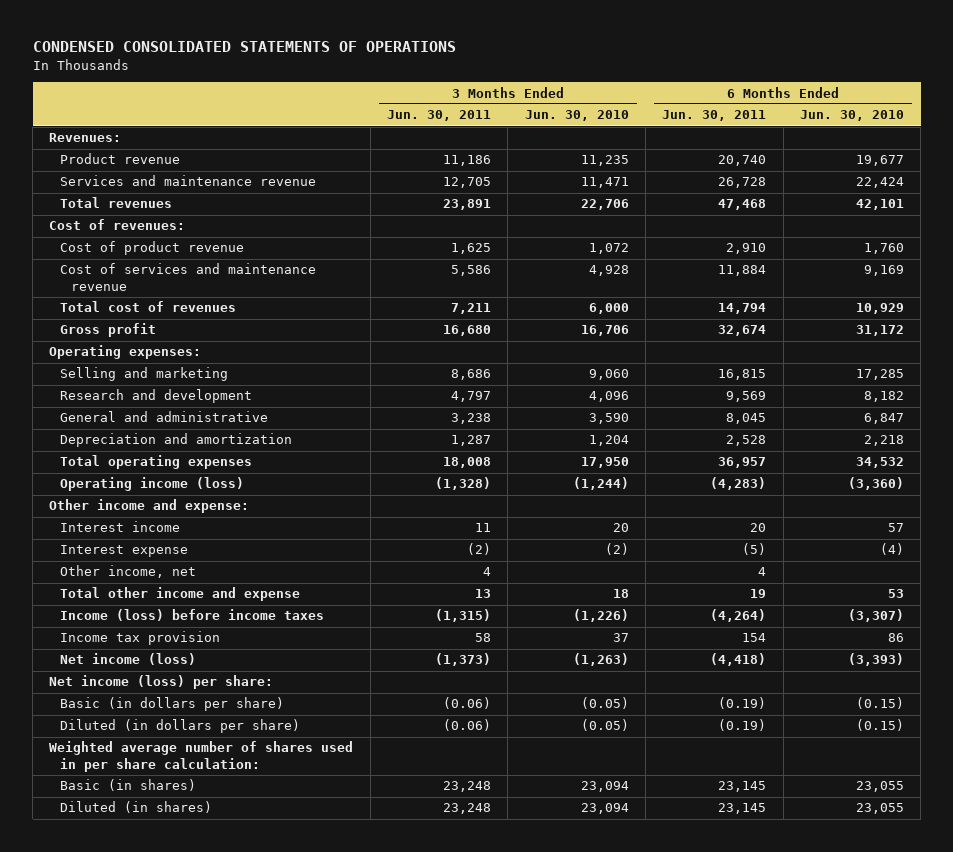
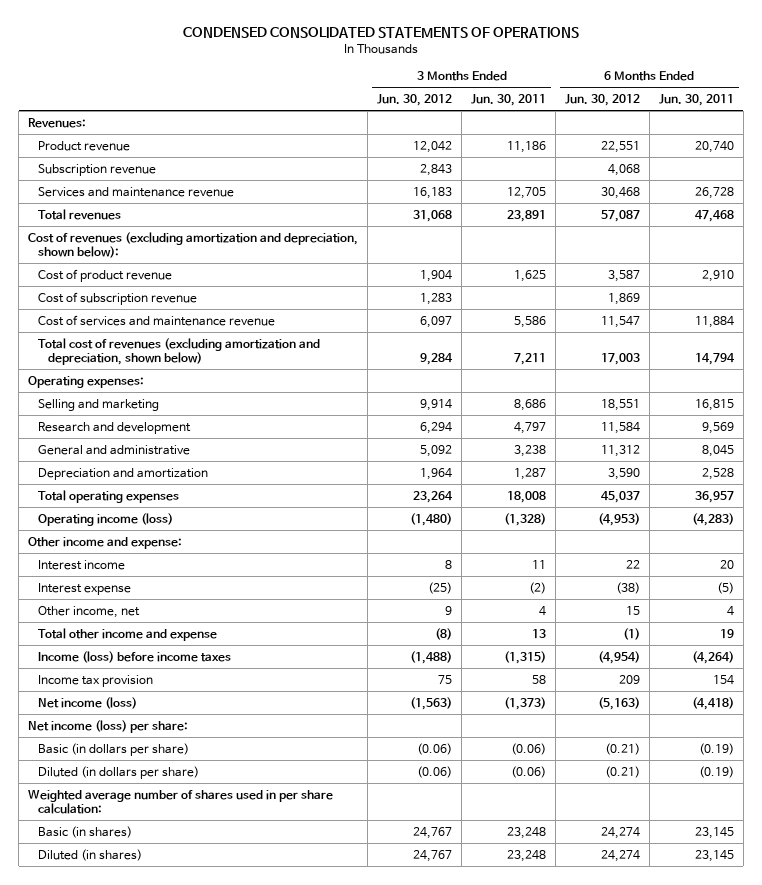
- | 3 Months Ended Jun. 30, 2011 | 3 Months Ended Jun. 30, 2010 | 6 Months Ended Jun. 30, 2011 | 6 Months Ended Jun. 30, 2010
+ | 3 Months Ended Jun. 30, 2012 | 3 Months Ended Jun. 30, 2011 | 6 Months Ended Jun. 30, 2012 | 6 Months Ended Jun. 30, 2011
+ Subscription revenue | 2,843 | | 4,068 |
- Cost of revenues:
+ Cost of revenues (excluding amortization and depreciation, shown below):
+ Cost of subscription revenue | 1,283 | | 1,869 |
- Total cost of revenues | 7,211 | 6,000 | 14,794 | 10,929
- Gross profit | 16,680 | 16,706 | 32,674 | 31,172
+ Total cost of revenues (excluding amortization and depreciation, shown below) | 9,284 | 7,211 | 17,003 | 14,794

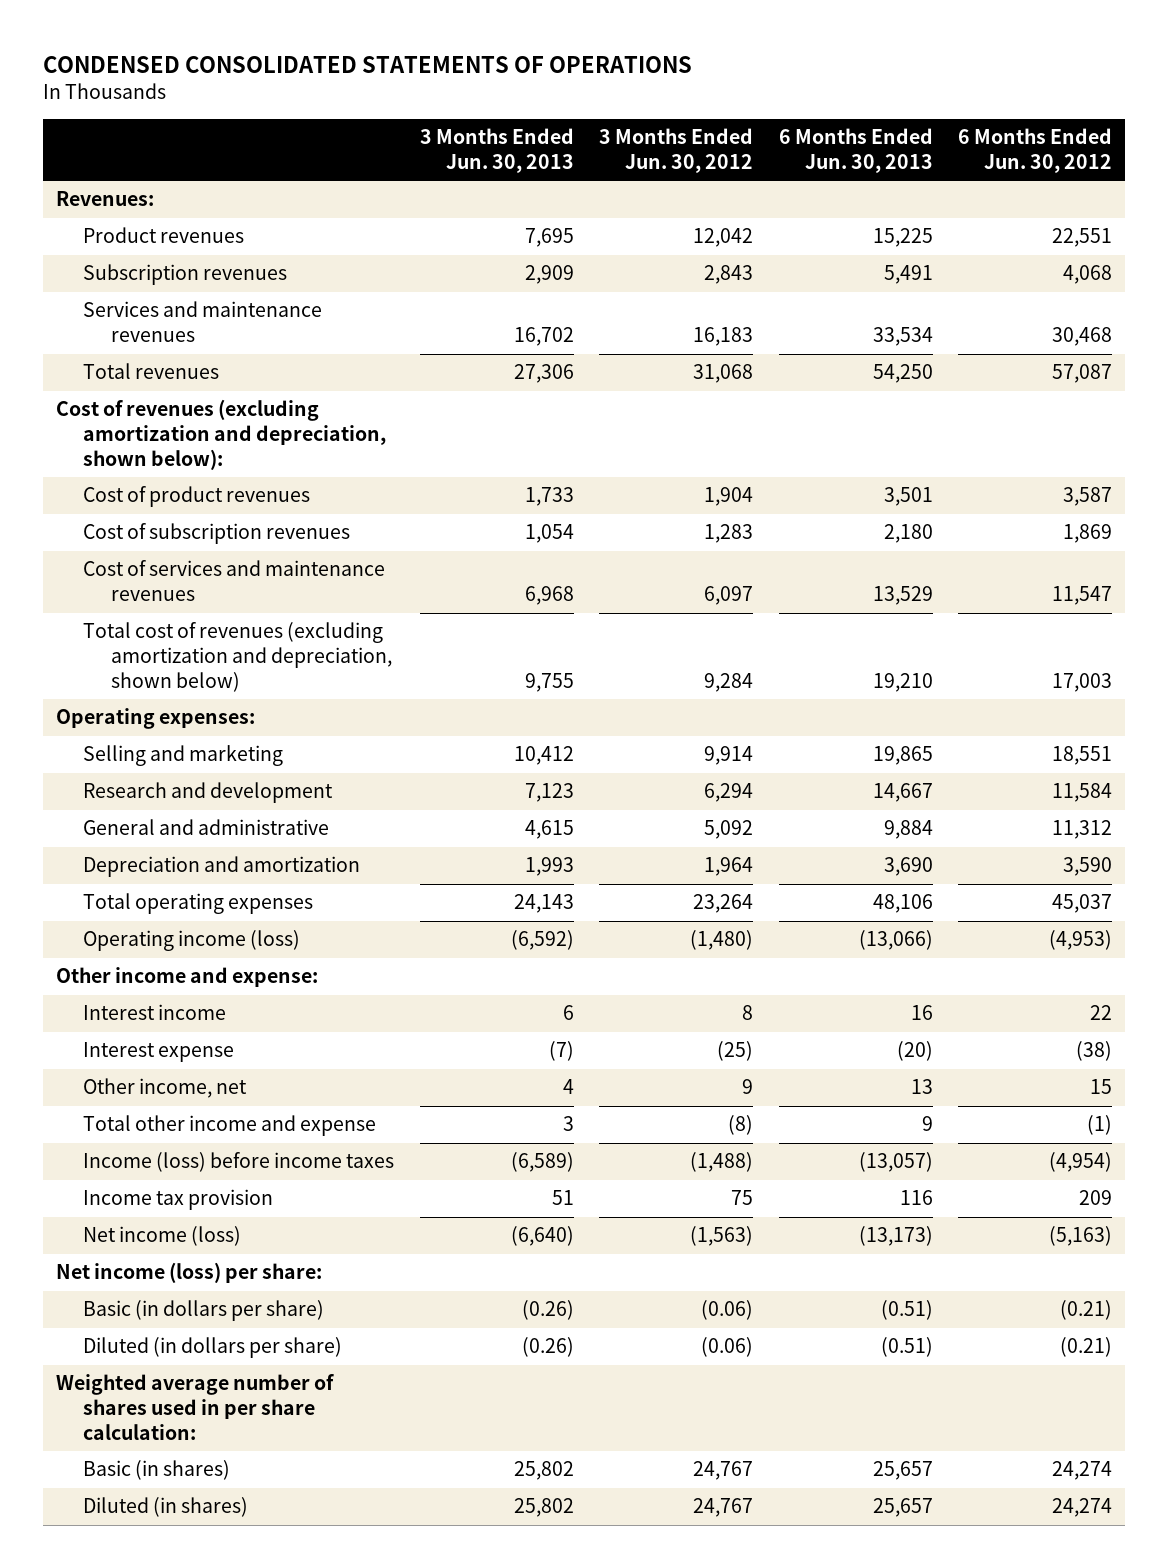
- | 3 Months Ended Jun. 30, 2012 | 3 Months Ended Jun. 30, 2011 | 6 Months Ended Jun. 30, 2012 | 6 Months Ended Jun. 30, 2011
+ | 3 Months Ended Jun. 30, 2013 | 3 Months Ended Jun. 30, 2012 | 6 Months Ended Jun. 30, 2013 | 6 Months Ended Jun. 30, 2012
- Product revenue | 12,042 | 11,186 | 22,551 | 20,740
- Subscription revenue | 2,843 | | 4,068 |
- Services and maintenance revenue | 16,183 | 12,705 | 30,468 | 26,728
+ Product revenues | 7,695 | 12,042 | 15,225 | 22,551
+ Subscription revenues | 2,909 | 2,843 | 5,491 | 4,068
+ Services and maintenance revenues | 16,702 | 16,183 | 33,534 | 30,468
- Cost of product revenue | 1,904 | 1,625 | 3,587 | 2,910
- Cost of subscription revenue | 1,283 | | 1,869 |
- Cost of services and maintenance revenue | 6,097 | 5,586 | 11,547 | 11,884
+ Cost of product revenues | 1,733 | 1,904 | 3,501 | 3,587
+ Cost of subscription revenues | 1,054 | 1,283 | 2,180 | 1,869
+ Cost of services and maintenance revenues | 6,968 | 6,097 | 13,529 | 11,547

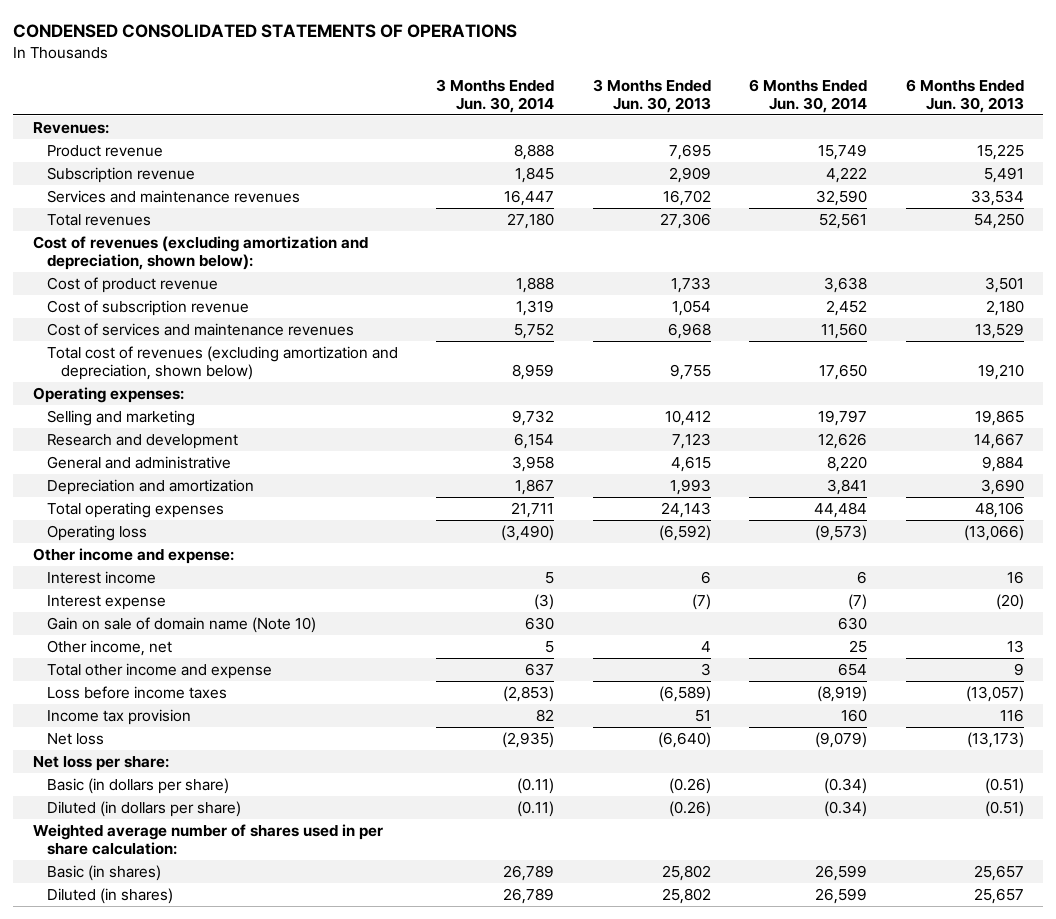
- | 3 Months Ended Jun. 30, 2013 | 3 Months Ended Jun. 30, 2012 | 6 Months Ended Jun. 30, 2013 | 6 Months Ended Jun. 30, 2012
+ | 3 Months Ended Jun. 30, 2014 | 3 Months Ended Jun. 30, 2013 | 6 Months Ended Jun. 30, 2014 | 6 Months Ended Jun. 30, 2013
- Product revenues | 7,695 | 12,042 | 15,225 | 22,551
- Subscription revenues | 2,909 | 2,843 | 5,491 | 4,068
+ Product revenue | 8,888 | 7,695 | 15,749 | 15,225
+ Subscription revenue | 1,845 | 2,909 | 4,222 | 5,491
- Cost of product revenues | 1,733 | 1,904 | 3,501 | 3,587
- Cost of subscription revenues | 1,054 | 1,283 | 2,180 | 1,869
+ Cost of product revenue | 1,888 | 1,733 | 3,638 | 3,501
+ Cost of subscription revenue | 1,319 | 1,054 | 2,452 | 2,180
- Operating income (loss) | (6,592) | (1,480) | (13,066) | (4,953)
+ Operating loss | (3,490) | (6,592) | (9,573) | (13,066)
+ Gain on sale of domain name (Note 10) | 630 | | 630 |
- Income (loss) before income taxes | (6,589) | (1,488) | (13,057) | (4,954)
+ Loss before income taxes | (2,853) | (6,589) | (8,919) | (13,057)
- Net income (loss) | (6,640) | (1,563) | (13,173) | (5,163)
- Net income (loss) per share:
+ Net loss | (2,935) | (6,640) | (9,079) | (13,173)
+ Net loss per share:

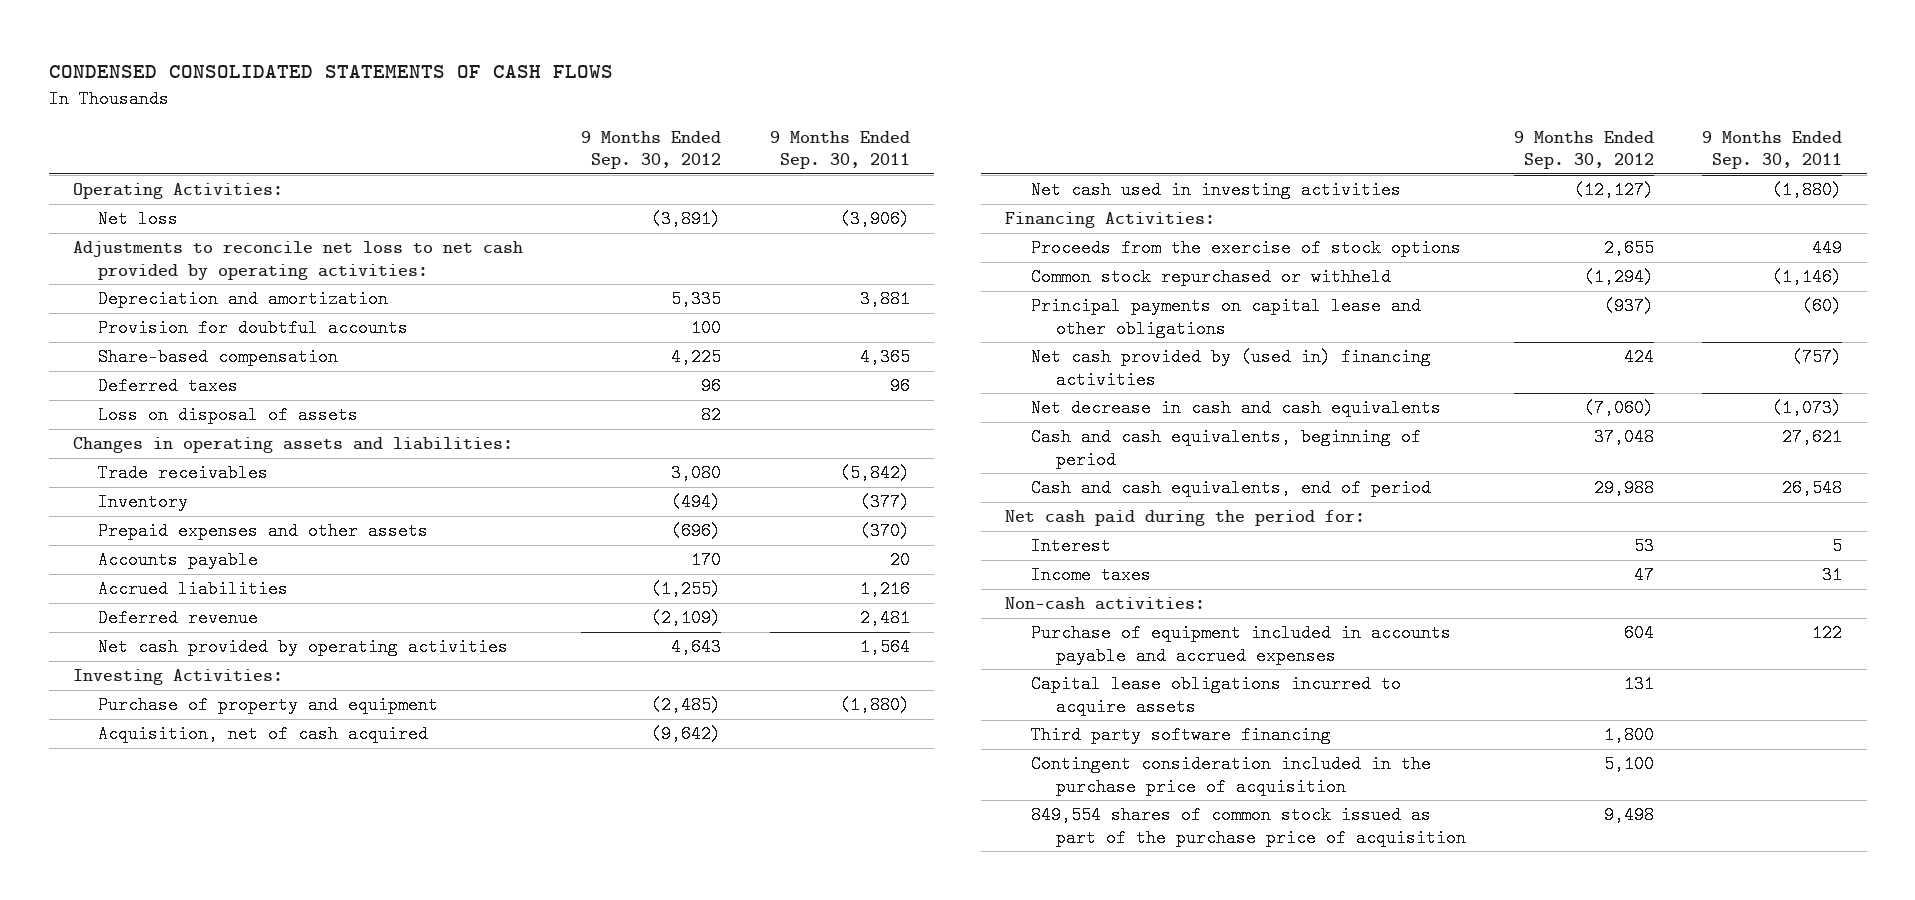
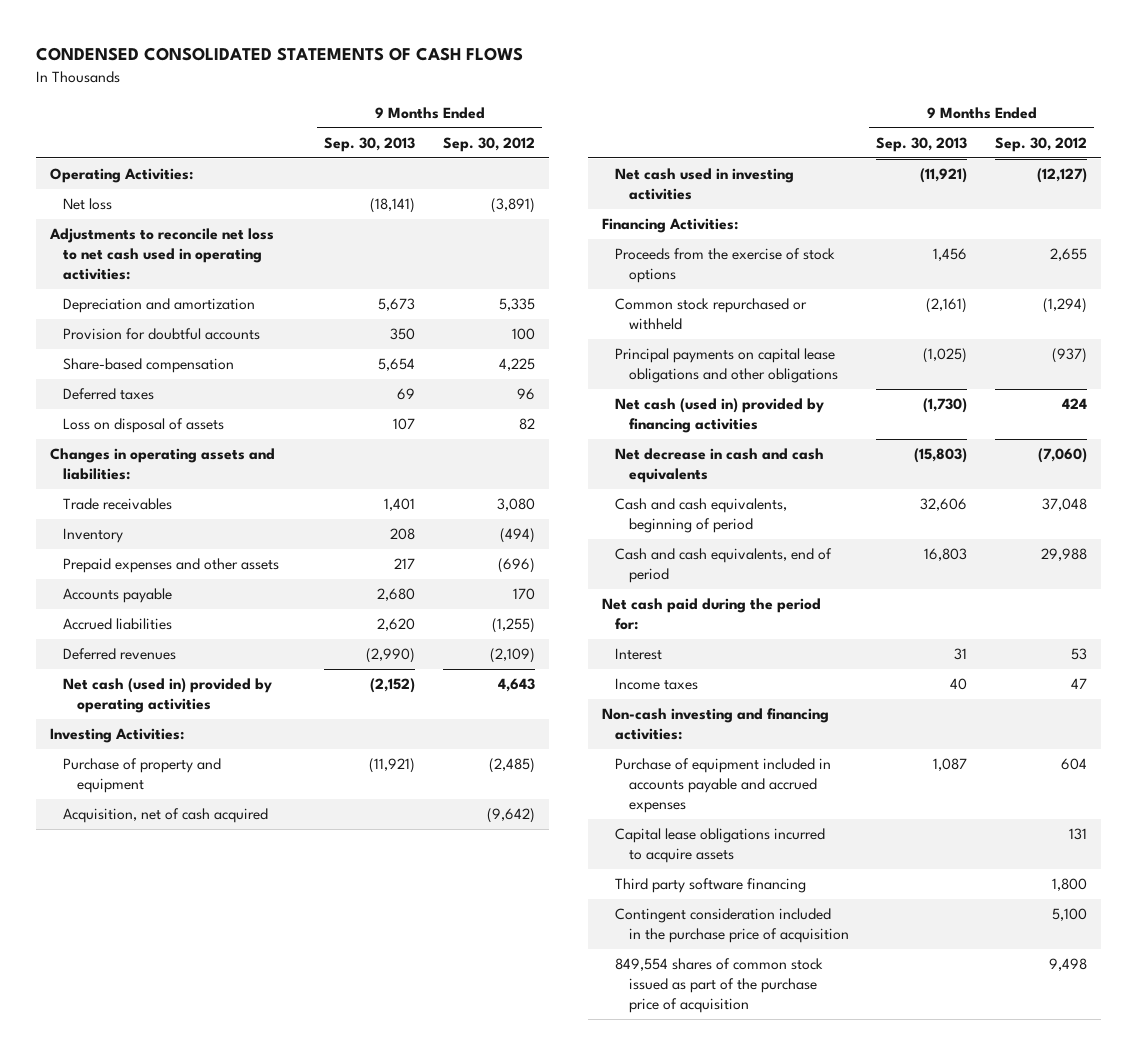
- | 9 Months Ended Sep. 30, 2012 | 9 Months Ended Sep. 30, 2011
+ | 9 Months Ended Sep. 30, 2013 | 9 Months Ended Sep. 30, 2012
- Adjustments to reconcile net loss to net cash provided by operating activities:
+ Adjustments to reconcile net loss to net cash used in operating activities:
- Deferred revenue | (2,109) | 2,481
- Net cash provided by operating activities | 4,643 | 1,564
+ Deferred revenues | (2,990) | (2,109)
+ Net cash (used in) provided by operating activities | (2,152) | 4,643
- Principal payments on capital lease and other obligations | (937) | (60)
- Net cash provided by (used in) financing activities | 424 | (757)
+ Principal payments on capital lease obligations and other obligations | (1,025) | (937)
+ Net cash (used in) provided by financing activities | (1,730) | 424
- Non-cash activities:
+ Non-cash investing and financing activities:

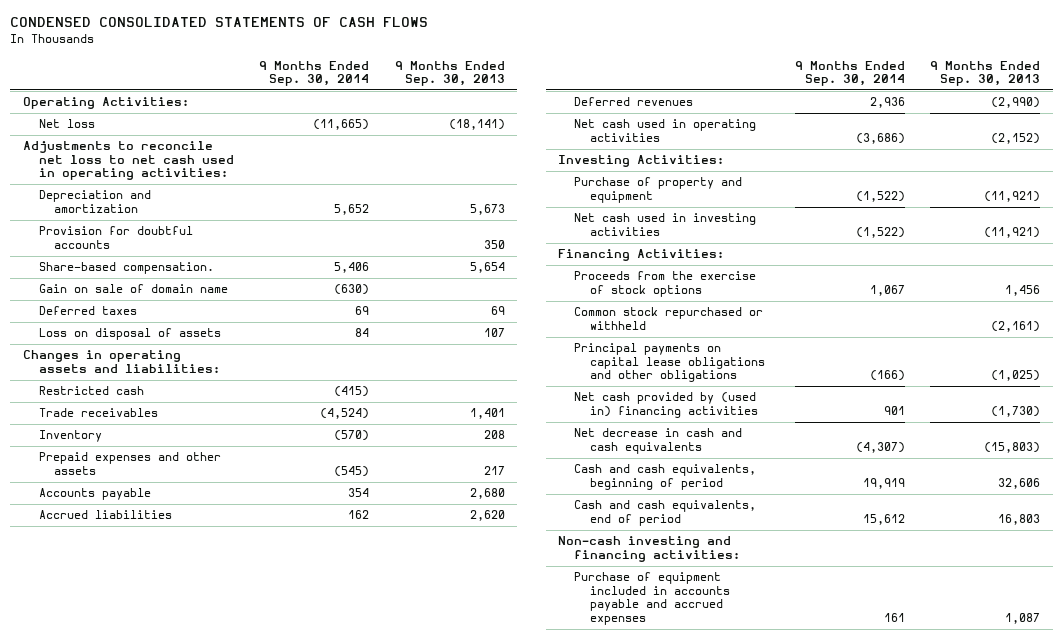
- | 9 Months Ended Sep. 30, 2013 | 9 Months Ended Sep. 30, 2012
+ | 9 Months Ended Sep. 30, 2014 | 9 Months Ended Sep. 30, 2013
- Share-based compensation | 5,654 | 4,225
+ Share-based compensation. | 5,406 | 5,654
+ Gain on sale of domain name | (630) |
+ Restricted cash | (415) |
- Net cash (used in) provided by operating activities | (2,152) | 4,643
+ Net cash used in operating activities | (3,686) | (2,152)
- Acquisition, net of cash acquired | | (9,642)
- Net cash (used in) provided by financing activities | (1,730) | 424
+ Net cash provided by (used in) financing activities | 901 | (1,730)
- Net cash paid during the period for:
- Interest | 31 | 53
- Income taxes | 40 | 47
- Capital lease obligations incurred to acquire assets | | 131
- Third party software financing | | 1,800
- Contingent consideration included in the purchase price of acquisition | | 5,100
- 849,554 shares of common stock issued as part of the purchase price of acquisition | | 9,498

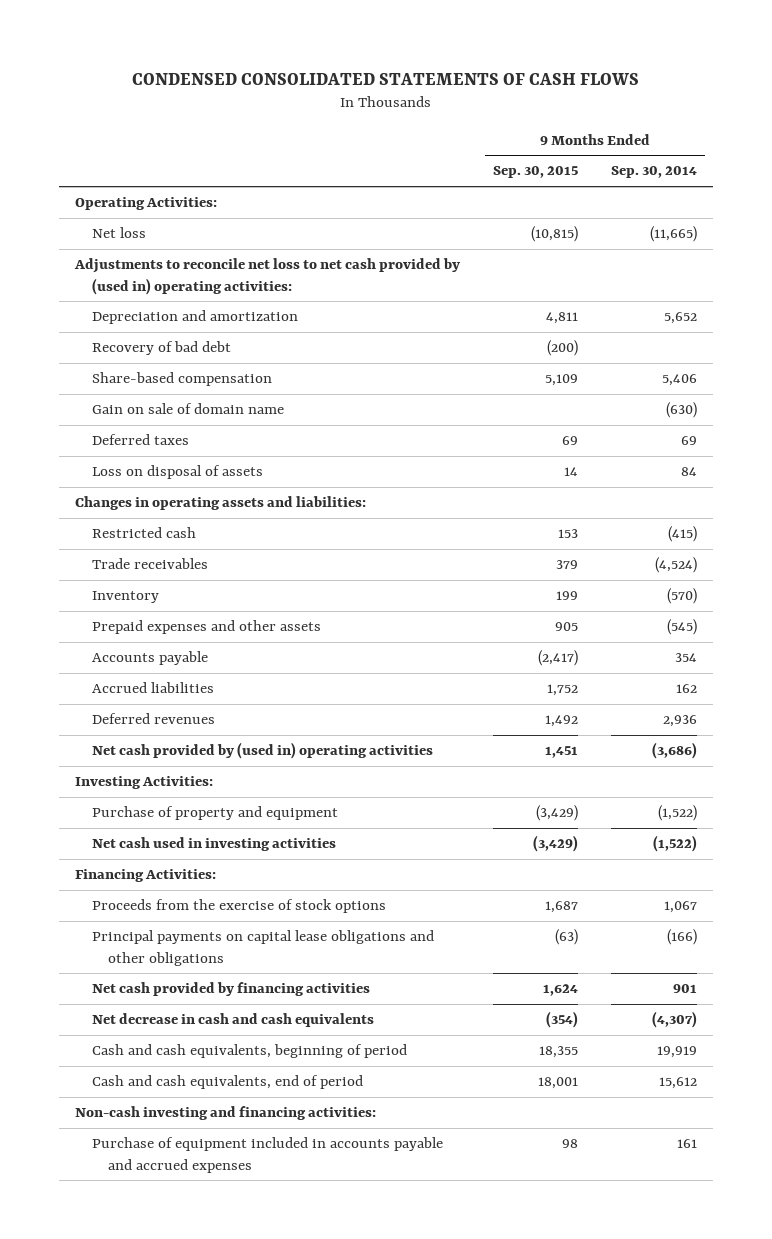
- | 9 Months Ended Sep. 30, 2014 | 9 Months Ended Sep. 30, 2013
+ | 9 Months Ended Sep. 30, 2015 | 9 Months Ended Sep. 30, 2014
- Adjustments to reconcile net loss to net cash used in operating activities:
+ Adjustments to reconcile net loss to net cash provided by (used in) operating activities:
- Provision for doubtful accounts | | 350
- Share-based compensation. | 5,406 | 5,654
+ Recovery of bad debt | (200) |
+ Share-based compensation | 5,109 | 5,406
- Net cash used in operating activities | (3,686) | (2,152)
+ Net cash provided by (used in) operating activities | 1,451 | (3,686)
- Common stock repurchased or withheld | | (2,161)
- Net cash provided by (used in) financing activities | 901 | (1,730)
+ Net cash provided by financing activities | 1,624 | 901

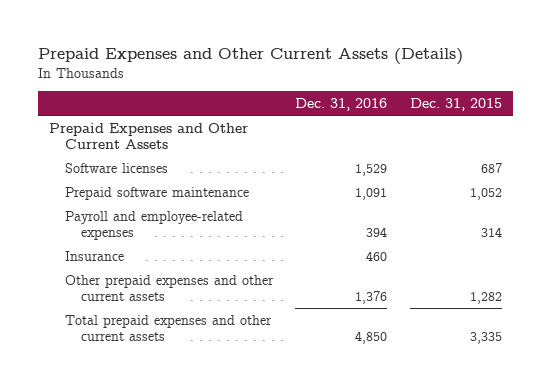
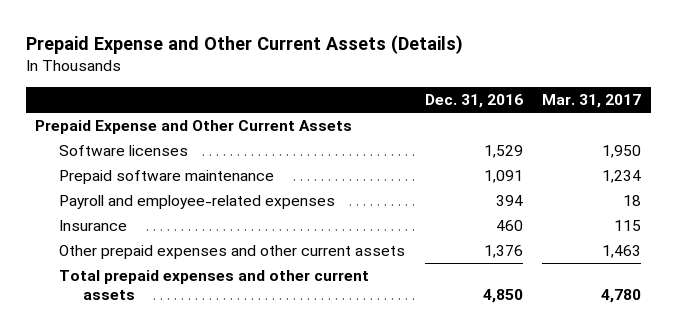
- Prepaid Expenses and Other Current Assets (Details)
+ Prepaid Expense and Other Current Assets (Details)
- | Dec. 31, 2016 | Dec. 31, 2015
+ | Dec. 31, 2016 | Mar. 31, 2017
- Prepaid Expenses and Other Current Assets
+ Prepaid Expense and Other Current Assets

